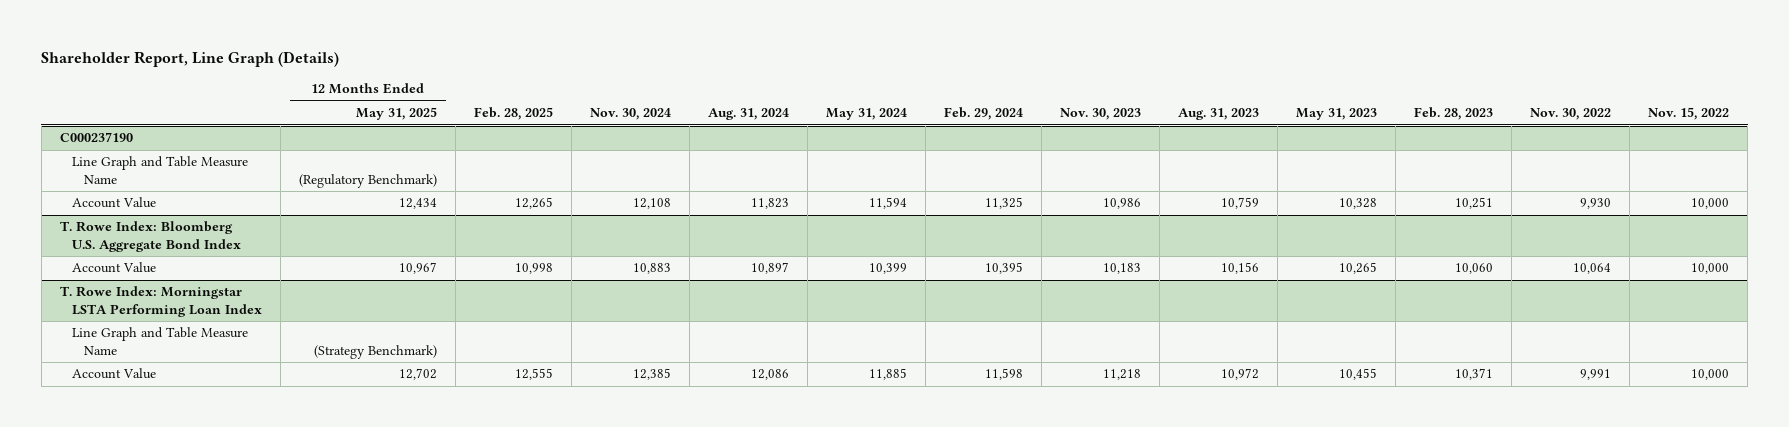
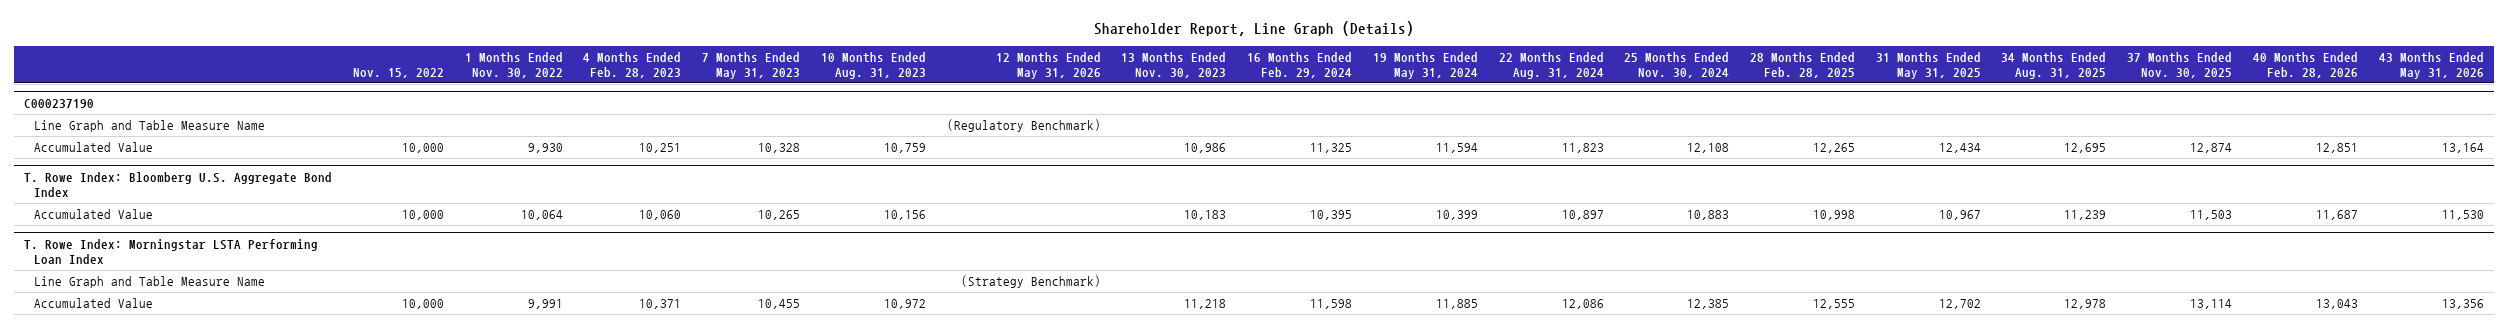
- | 12 Months Ended May 31, 2025 | Feb. 28, 2025 | Nov. 30, 2024 | Aug. 31, 2024 | May 31, 2024 | Feb. 29, 2024 | Nov. 30, 2023 | Aug. 31, 2023 | May 31, 2023 | Feb. 28, 2023 | Nov. 30, 2022 | Nov. 15, 2022
+ | Nov. 15, 2022 | 1 Months Ended Nov. 30, 2022 | 4 Months Ended Feb. 28, 2023 | 7 Months Ended May 31, 2023 | 10 Months Ended Aug. 31, 2023 | 12 Months Ended May 31, 2026 | 13 Months Ended Nov. 30, 2023 | 16 Months Ended Feb. 29, 2024 | 19 Months Ended May 31, 2024 | 22 Months Ended Aug. 31, 2024 | 25 Months Ended Nov. 30, 2024 | 28 Months Ended Feb. 28, 2025 | 31 Months Ended May 31, 2025 | 34 Months Ended Aug. 31, 2025 | 37 Months Ended Nov. 30, 2025 | 40 Months Ended Feb. 28, 2026 | 43 Months Ended May 31, 2026
@ C000237190
- Account Value | 12,434 | 12,265 | 12,108 | 11,823 | 11,594 | 11,325 | 10,986 | 10,759 | 10,328 | 10,251 | 9,930 | 10,000
+ Accumulated Value | 10,000 | 9,930 | 10,251 | 10,328 | 10,759 | | 10,986 | 11,325 | 11,594 | 11,823 | 12,108 | 12,265 | 12,434 | 12,695 | 12,874 | 12,851 | 13,164
@ T. Rowe Index: Bloomberg U.S. Aggregate Bond Index
- Account Value | 10,967 | 10,998 | 10,883 | 10,897 | 10,399 | 10,395 | 10,183 | 10,156 | 10,265 | 10,060 | 10,064 | 10,000
+ Accumulated Value | 10,000 | 10,064 | 10,060 | 10,265 | 10,156 | | 10,183 | 10,395 | 10,399 | 10,897 | 10,883 | 10,998 | 10,967 | 11,239 | 11,503 | 11,687 | 11,530
@ T. Rowe Index: Morningstar LSTA Performing Loan Index
- Account Value | 12,702 | 12,555 | 12,385 | 12,086 | 11,885 | 11,598 | 11,218 | 10,972 | 10,455 | 10,371 | 9,991 | 10,000
+ Accumulated Value | 10,000 | 9,991 | 10,371 | 10,455 | 10,972 | | 11,218 | 11,598 | 11,885 | 12,086 | 12,385 | 12,555 | 12,702 | 12,978 | 13,114 | 13,043 | 13,356

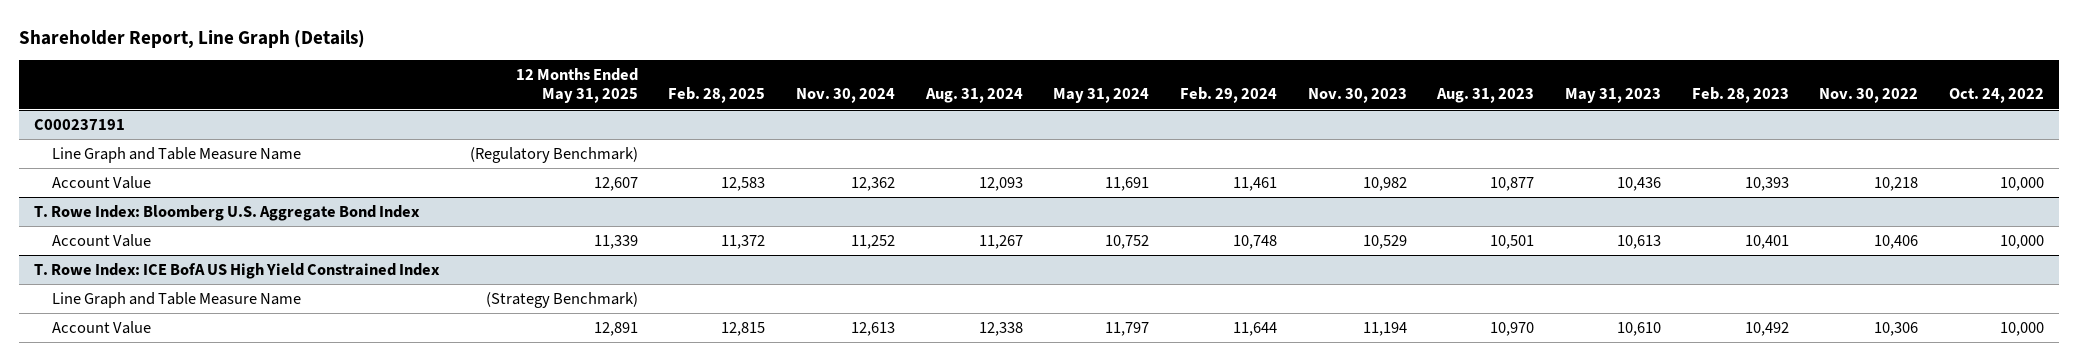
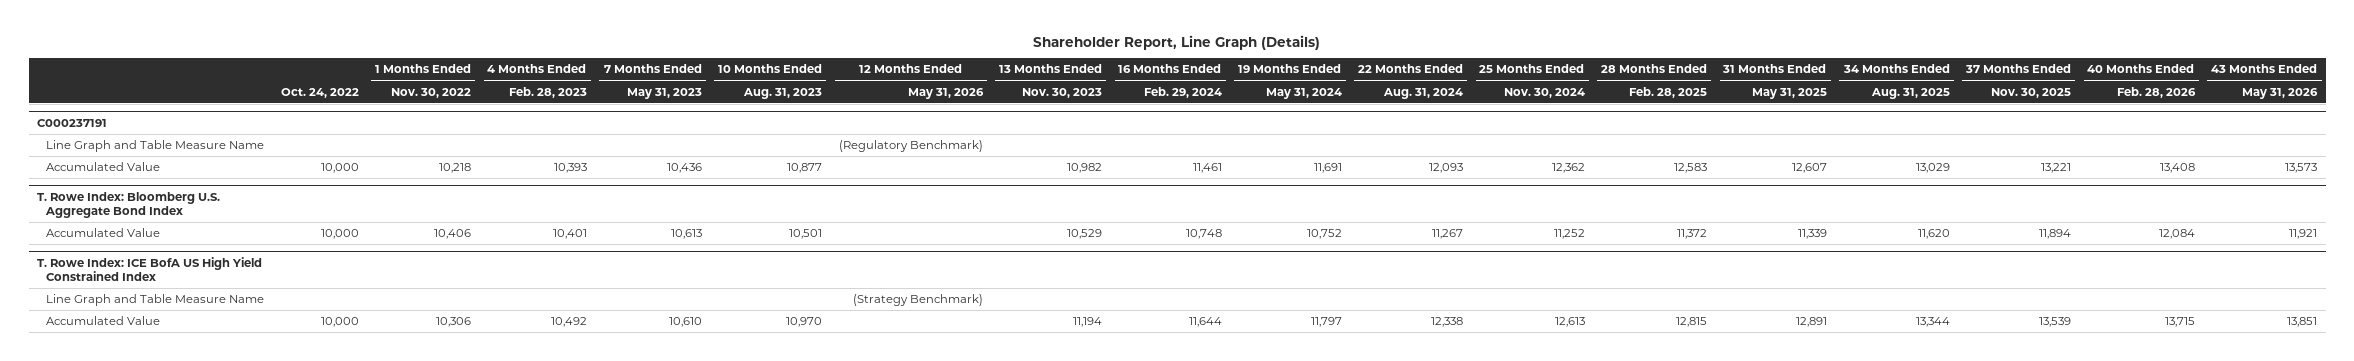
- | 12 Months Ended May 31, 2025 | Feb. 28, 2025 | Nov. 30, 2024 | Aug. 31, 2024 | May 31, 2024 | Feb. 29, 2024 | Nov. 30, 2023 | Aug. 31, 2023 | May 31, 2023 | Feb. 28, 2023 | Nov. 30, 2022 | Oct. 24, 2022
+ | Oct. 24, 2022 | 1 Months Ended Nov. 30, 2022 | 4 Months Ended Feb. 28, 2023 | 7 Months Ended May 31, 2023 | 10 Months Ended Aug. 31, 2023 | 12 Months Ended May 31, 2026 | 13 Months Ended Nov. 30, 2023 | 16 Months Ended Feb. 29, 2024 | 19 Months Ended May 31, 2024 | 22 Months Ended Aug. 31, 2024 | 25 Months Ended Nov. 30, 2024 | 28 Months Ended Feb. 28, 2025 | 31 Months Ended May 31, 2025 | 34 Months Ended Aug. 31, 2025 | 37 Months Ended Nov. 30, 2025 | 40 Months Ended Feb. 28, 2026 | 43 Months Ended May 31, 2026
@ C000237191
- Account Value | 12,607 | 12,583 | 12,362 | 12,093 | 11,691 | 11,461 | 10,982 | 10,877 | 10,436 | 10,393 | 10,218 | 10,000
+ Accumulated Value | 10,000 | 10,218 | 10,393 | 10,436 | 10,877 | | 10,982 | 11,461 | 11,691 | 12,093 | 12,362 | 12,583 | 12,607 | 13,029 | 13,221 | 13,408 | 13,573
@ T. Rowe Index: Bloomberg U.S. Aggregate Bond Index
- Account Value | 11,339 | 11,372 | 11,252 | 11,267 | 10,752 | 10,748 | 10,529 | 10,501 | 10,613 | 10,401 | 10,406 | 10,000
+ Accumulated Value | 10,000 | 10,406 | 10,401 | 10,613 | 10,501 | | 10,529 | 10,748 | 10,752 | 11,267 | 11,252 | 11,372 | 11,339 | 11,620 | 11,894 | 12,084 | 11,921
@ T. Rowe Index: ICE BofA US High Yield Constrained Index
- Account Value | 12,891 | 12,815 | 12,613 | 12,338 | 11,797 | 11,644 | 11,194 | 10,970 | 10,610 | 10,492 | 10,306 | 10,000
+ Accumulated Value | 10,000 | 10,306 | 10,492 | 10,610 | 10,970 | | 11,194 | 11,644 | 11,797 | 12,338 | 12,613 | 12,815 | 12,891 | 13,344 | 13,539 | 13,715 | 13,851

